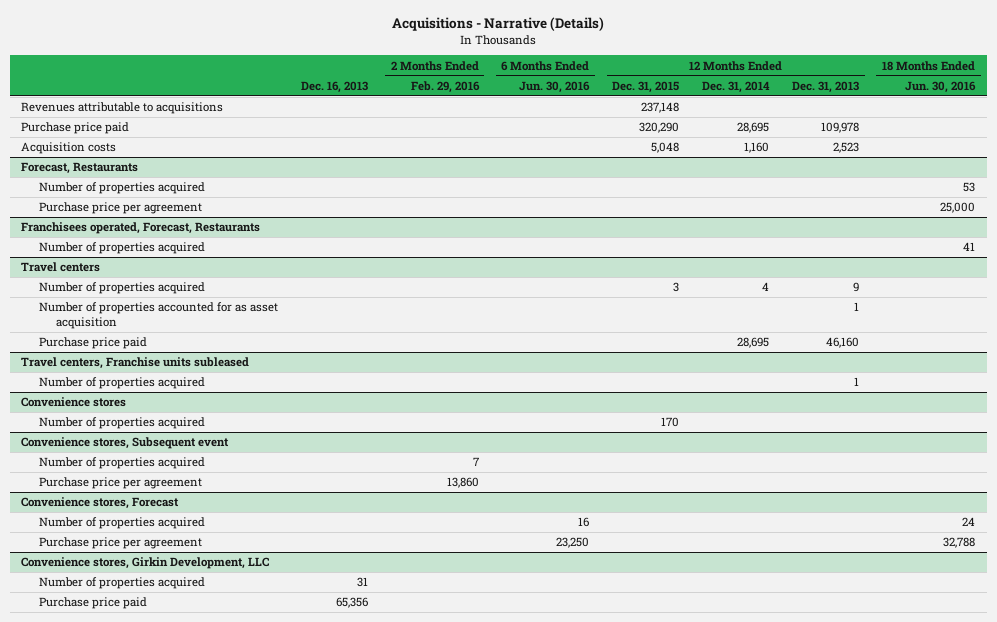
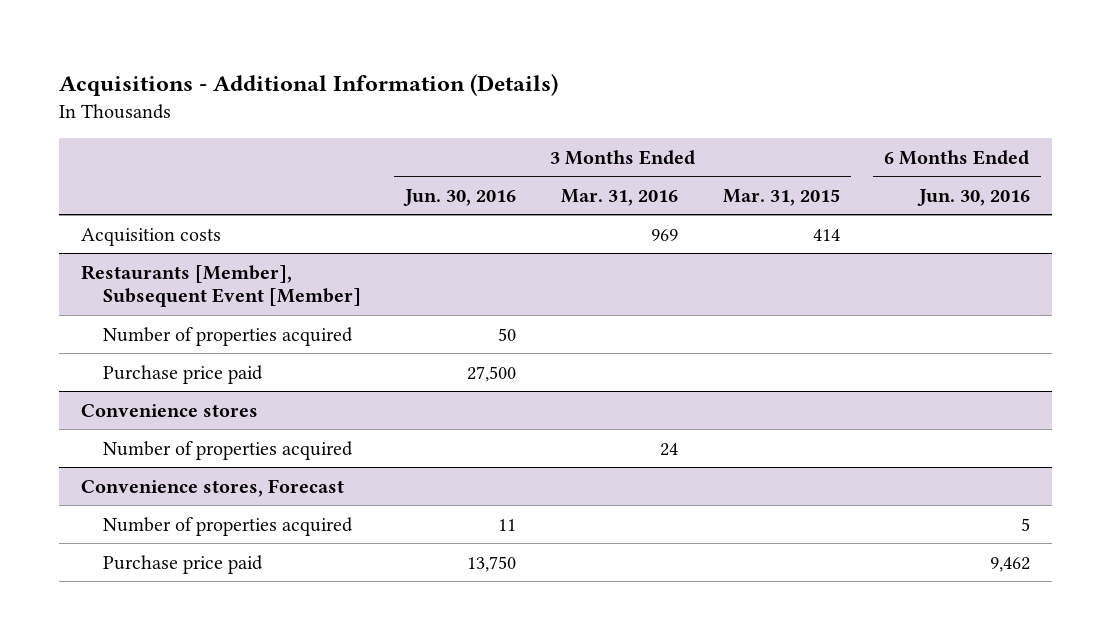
- Acquisitions - Narrative (Details)
+ Acquisitions - Additional Information (Details)
- | Dec. 16, 2013 | 2 Months Ended Feb. 29, 2016 | 6 Months Ended Jun. 30, 2016 | 12 Months Ended Dec. 31, 2015 | 12 Months Ended Dec. 31, 2014 | 12 Months Ended Dec. 31, 2013 | 18 Months Ended Jun. 30, 2016
+ | 3 Months Ended Jun. 30, 2016 | 3 Months Ended Mar. 31, 2016 | 3 Months Ended Mar. 31, 2015 | 6 Months Ended Jun. 30, 2016
- Revenues attributable to acquisitions | | | | 237,148 | | |
- Purchase price paid | | | | 320,290 | 28,695 | 109,978 |
- Forecast, Restaurants
- Number of properties acquired | | | | | | | 53
- Purchase price per agreement | | | | | | | 25,000
- Franchisees operated, Forecast, Restaurants
- Number of properties acquired | | | | | | | 41
- Travel centers
- Number of properties acquired | | | | 3 | 4 | 9 |
- Number of properties accounted for as asset acquisition | | | | | | 1 |
- Purchase price paid | | | | | 28,695 | 46,160 |
- Travel centers, Franchise units subleased
- Number of properties acquired | | | | | | 1 |
+ Restaurants [Member], Subsequent Event [Member]
+ Number of properties acquired | 50 | | |
+ Purchase price paid | 27,500 | | |
- Convenience stores, Subsequent event
- Number of properties acquired | | 7 | | | | |
- Purchase price per agreement | | 13,860 | | | | |
@ Convenience stores, Forecast
- Number of properties acquired | | | 16 | | | | 24
- Purchase price per agreement | | | 23,250 | | | | 32,788
- Convenience stores, Girkin Development, LLC
- Number of properties acquired | 31 | | | | | |
- Purchase price paid | 65,356 | | | | | |
@ Convenience stores, Forecast
+ Number of properties acquired | 11 | | | 5
+ Purchase price paid | 13,750 | | | 9,462

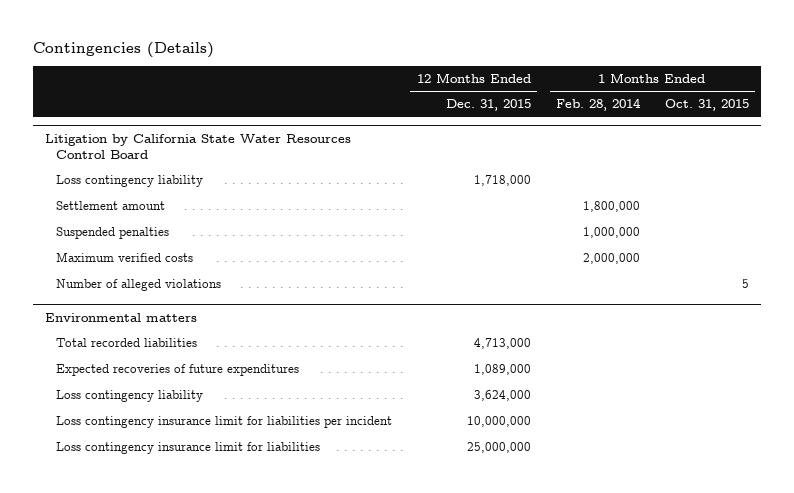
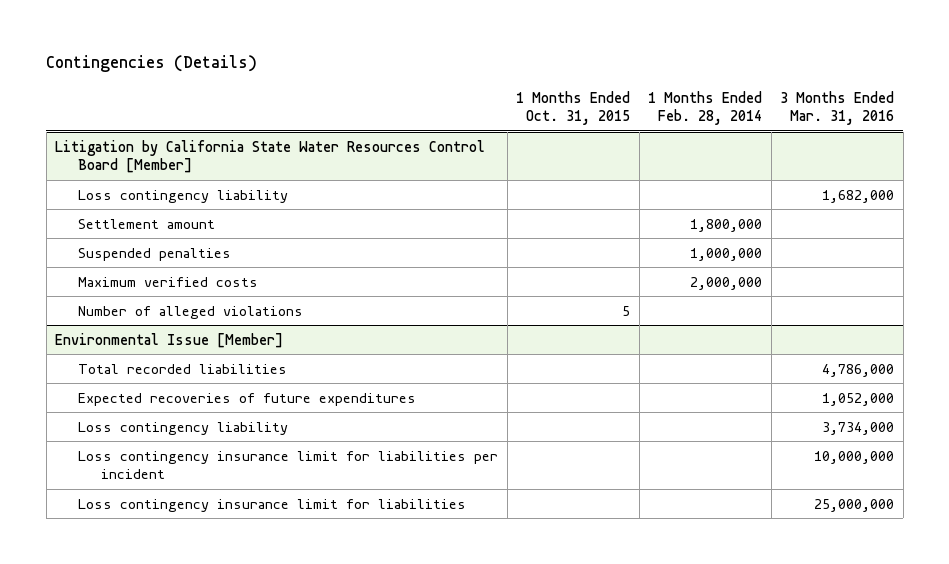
- | 12 Months Ended Dec. 31, 2015 | 1 Months Ended Feb. 28, 2014 | 1 Months Ended Oct. 31, 2015
+ | 1 Months Ended Oct. 31, 2015 | 1 Months Ended Feb. 28, 2014 | 3 Months Ended Mar. 31, 2016
- Litigation by California State Water Resources Control Board
+ Litigation by California State Water Resources Control Board [Member]
- Environmental matters
+ Environmental Issue [Member]

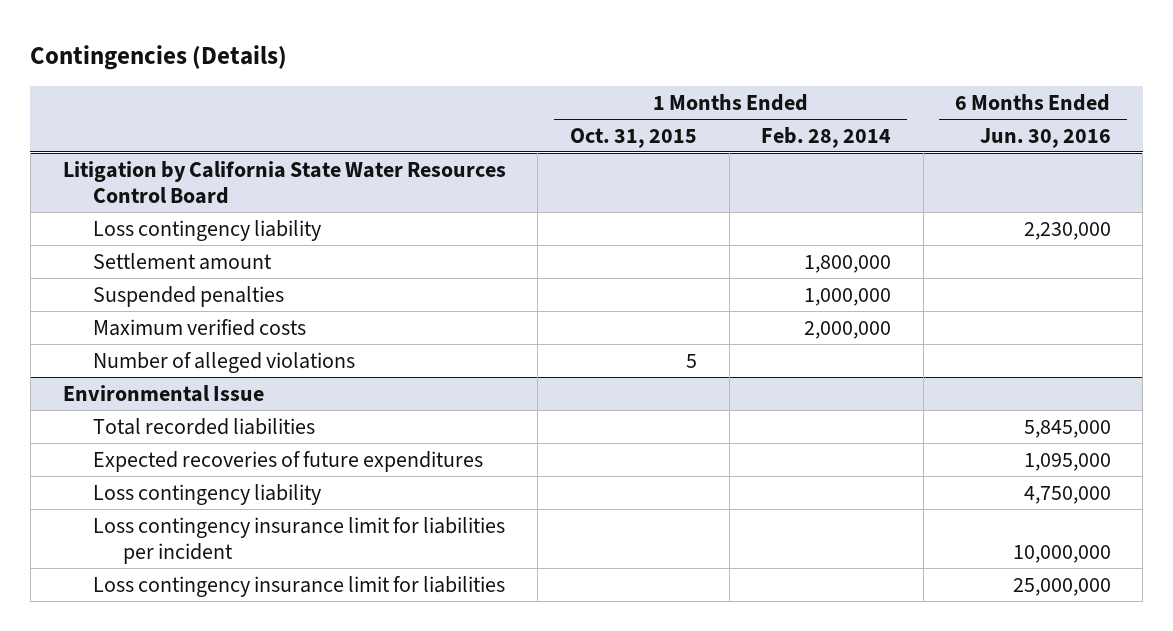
- | 1 Months Ended Oct. 31, 2015 | 1 Months Ended Feb. 28, 2014 | 3 Months Ended Mar. 31, 2016
+ | 1 Months Ended Oct. 31, 2015 | 1 Months Ended Feb. 28, 2014 | 6 Months Ended Jun. 30, 2016
- Litigation by California State Water Resources Control Board [Member]
+ Litigation by California State Water Resources Control Board
- Environmental Issue [Member]
+ Environmental Issue

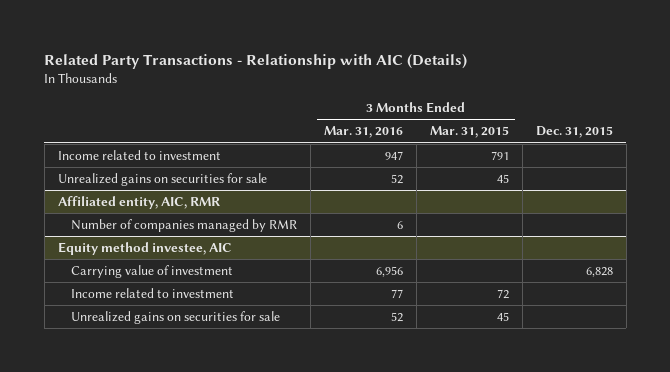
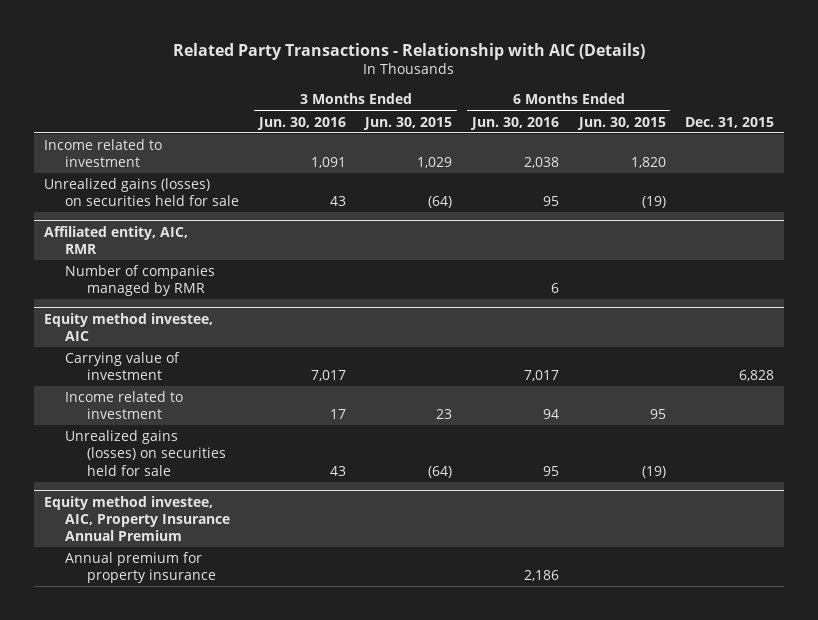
- | 3 Months Ended Mar. 31, 2016 | 3 Months Ended Mar. 31, 2015 | Dec. 31, 2015
+ | 3 Months Ended Jun. 30, 2016 | 3 Months Ended Jun. 30, 2015 | 6 Months Ended Jun. 30, 2016 | 6 Months Ended Jun. 30, 2015 | Dec. 31, 2015
- Unrealized gains on securities for sale | 52 | 45 |
+ Unrealized gains (losses) on securities held for sale | 43 | (64) | 95 | (19) |
@ Equity method investee, AIC
- Unrealized gains on securities for sale | 52 | 45 |
+ Unrealized gains (losses) on securities held for sale | 43 | (64) | 95 | (19) |
+ Equity method investee, AIC, Property Insurance Annual Premium
+ Annual premium for property insurance | | | 2,186 | |

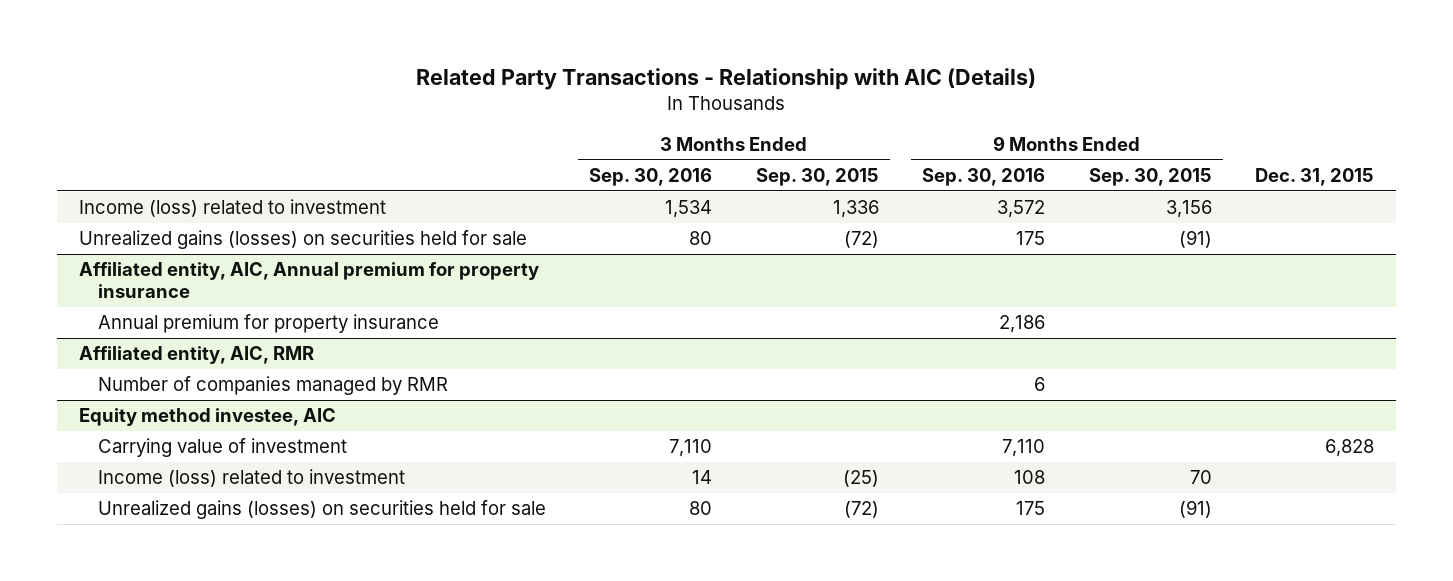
- | 3 Months Ended Jun. 30, 2016 | 3 Months Ended Jun. 30, 2015 | 6 Months Ended Jun. 30, 2016 | 6 Months Ended Jun. 30, 2015 | Dec. 31, 2015
+ | 3 Months Ended Sep. 30, 2016 | 3 Months Ended Sep. 30, 2015 | 9 Months Ended Sep. 30, 2016 | 9 Months Ended Sep. 30, 2015 | Dec. 31, 2015
- Income related to investment | 1,091 | 1,029 | 2,038 | 1,820 |
+ Income (loss) related to investment | 1,534 | 1,336 | 3,572 | 3,156 |
+ Affiliated entity, AIC, Annual premium for property insurance
+ Annual premium for property insurance | | | 2,186 | |
@ Equity method investee, AIC
- Income related to investment | 17 | 23 | 94 | 95 |
+ Income (loss) related to investment | 14 | (25) | 108 | 70 |
- Equity method investee, AIC, Property Insurance Annual Premium
- Annual premium for property insurance | | | 2,186 | |

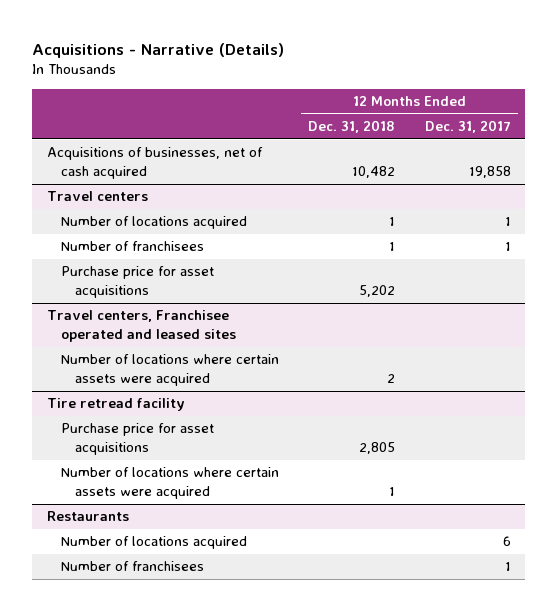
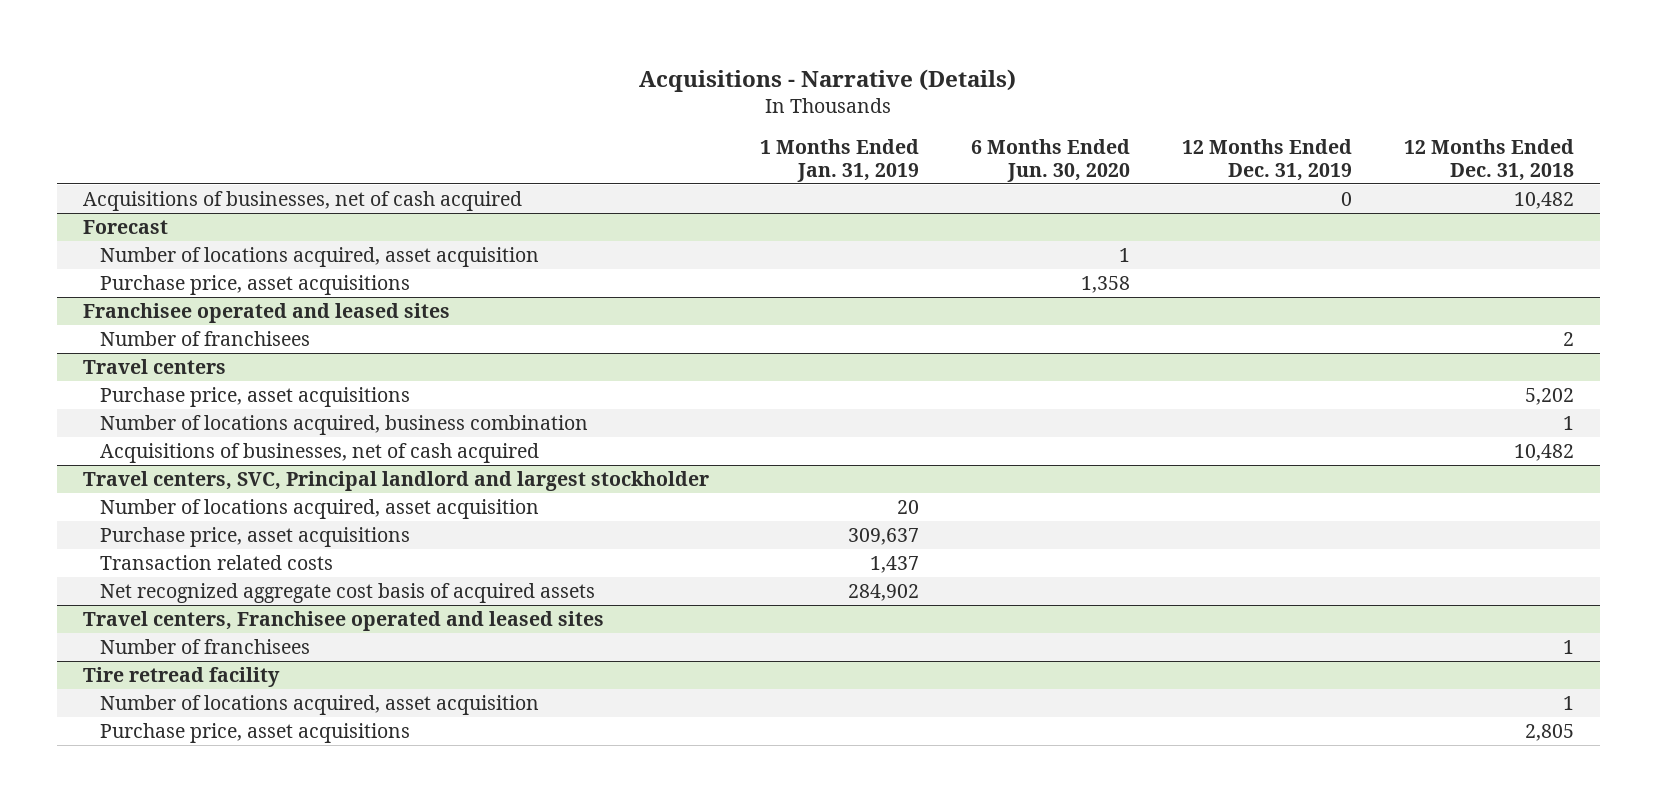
- | 12 Months Ended Dec. 31, 2018 | 12 Months Ended Dec. 31, 2017
+ | 1 Months Ended Jan. 31, 2019 | 6 Months Ended Jun. 30, 2020 | 12 Months Ended Dec. 31, 2019 | 12 Months Ended Dec. 31, 2018
+ Forecast
+ Number of locations acquired, asset acquisition | | 1 | |
+ Purchase price, asset acquisitions | | 1,358 | |
+ Franchisee operated and leased sites
+ Number of franchisees | | | | 2
@ Travel centers
- Number of locations acquired | 1 | 1
- Number of franchisees | 1 | 1
- Purchase price for asset acquisitions | 5,202 |
+ Purchase price, asset acquisitions | | | | 5,202
+ Number of locations acquired, business combination | | | | 1
+ Acquisitions of businesses, net of cash acquired | | | | 10,482
+ Travel centers, SVC, Principal landlord and largest stockholder
+ Number of locations acquired, asset acquisition | 20 | | |
+ Purchase price, asset acquisitions | 309,637 | | |
+ Transaction related costs | 1,437 | | |
+ Net recognized aggregate cost basis of acquired assets | 284,902 | | |
@ Travel centers, Franchisee operated and leased sites
- Number of locations where certain assets were acquired | 2 |
+ Number of franchisees | | | | 1
@ Tire retread facility
- Purchase price for asset acquisitions | 2,805 |
- Number of locations where certain assets were acquired | 1 |
- Restaurants
- Number of locations acquired | | 6
- Number of franchisees | | 1
@ Tire retread facility
+ Number of locations acquired, asset acquisition | | | | 1
+ Purchase price, asset acquisitions | | | | 2,805

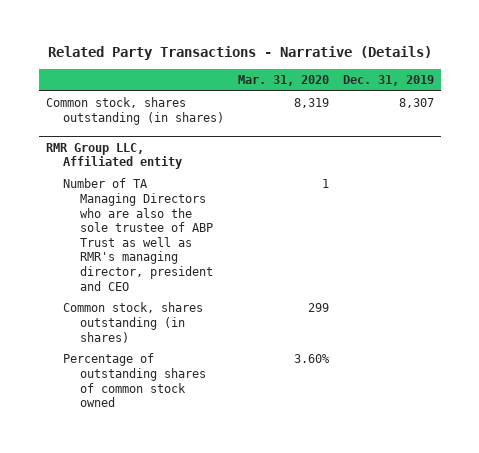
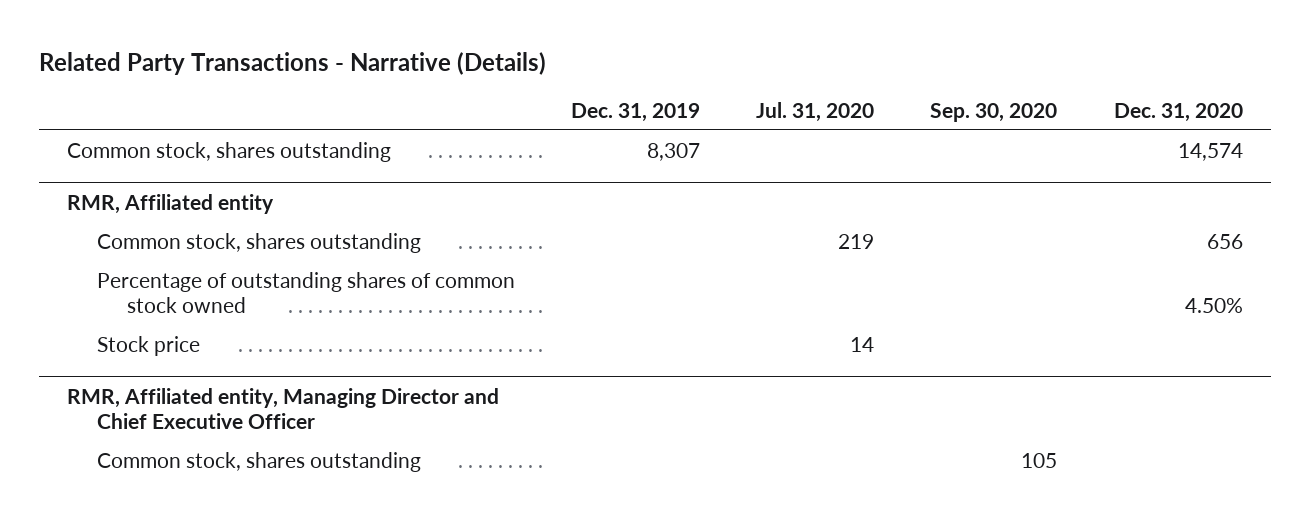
- | Mar. 31, 2020 | Dec. 31, 2019
+ | Dec. 31, 2019 | Jul. 31, 2020 | Sep. 30, 2020 | Dec. 31, 2020
- Common stock, shares outstanding (in shares) | 8,319 | 8,307
- RMR Group LLC, Affiliated entity
- Number of TA Managing Directors who are also the sole trustee of ABP Trust as well as RMR's managing director, president and CEO | 1 |
- Common stock, shares outstanding (in shares) | 299 |
+ Common stock, shares outstanding | 8,307 | | | 14,574
+ RMR, Affiliated entity
+ Common stock, shares outstanding | | 219 | | 656
+ Stock price | | 14 | |
+ RMR, Affiliated entity, Managing Director and Chief Executive Officer
+ Common stock, shares outstanding | | | 105 |

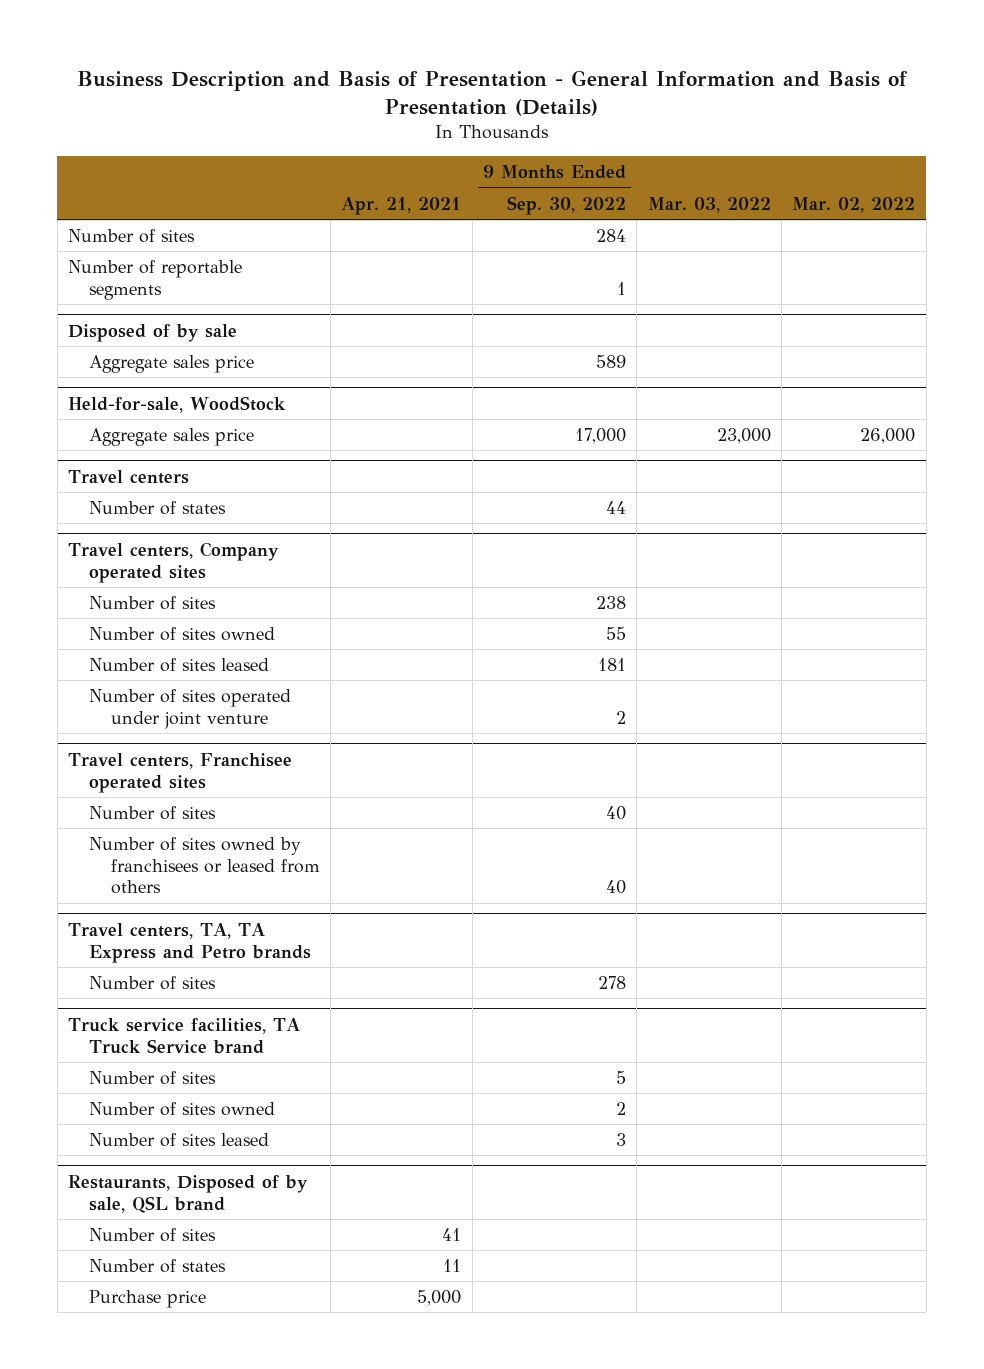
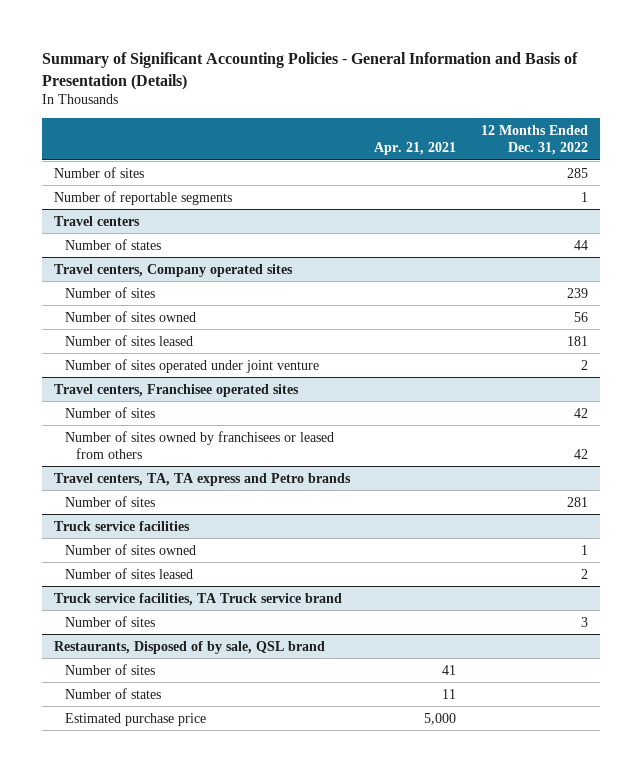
- Business Description and Basis of Presentation - General Information and Basis of Presentation (Details)
+ Summary of Significant Accounting Policies - General Information and Basis of Presentation (Details)
- | Apr. 21, 2021 | 9 Months Ended Sep. 30, 2022 | Mar. 03, 2022 | Mar. 02, 2022
+ | Apr. 21, 2021 | 12 Months Ended Dec. 31, 2022
- Disposed of by sale
- Aggregate sales price | | 589 | |
- Held-for-sale, WoodStock
- Aggregate sales price | | 17,000 | 23,000 | 26,000
- Travel centers, TA, TA Express and Petro brands
+ Travel centers, TA, TA express and Petro brands
- Truck service facilities, TA Truck Service brand
+ Truck service facilities
+ Number of sites owned | | 1
+ Number of sites leased | | 2
+ Truck service facilities, TA Truck service brand
- Number of sites owned | | 2 | |
- Number of sites leased | | 3 | |
@ Restaurants, Disposed of by sale, QSL brand
- Purchase price | 5,000 | | |
+ Estimated purchase price | 5,000 |

